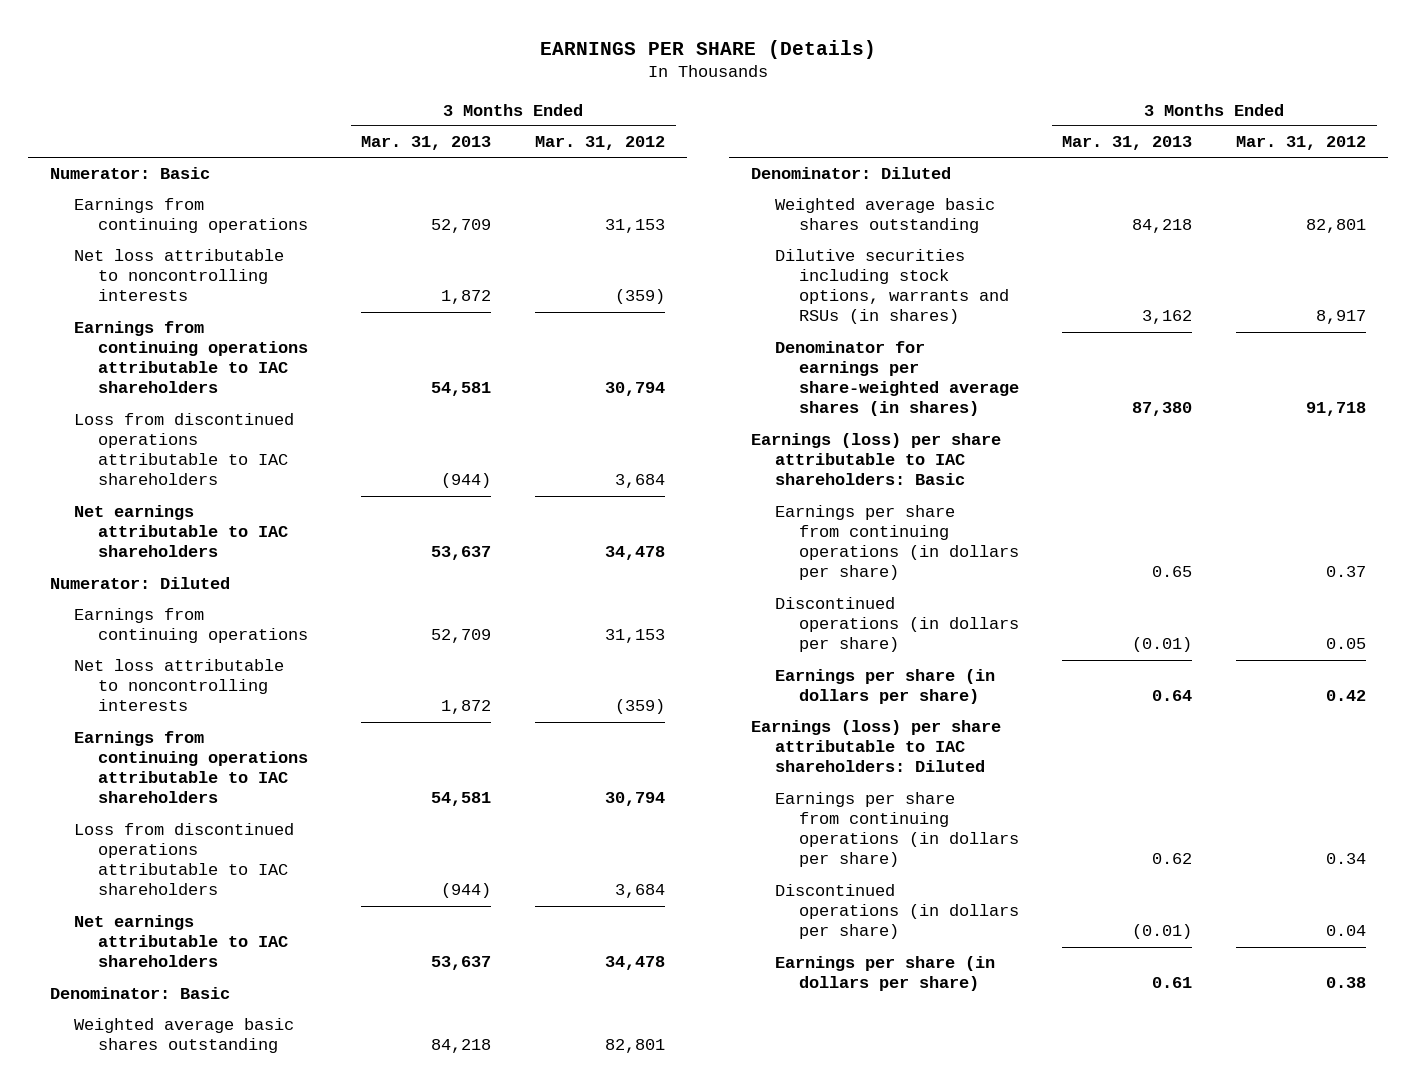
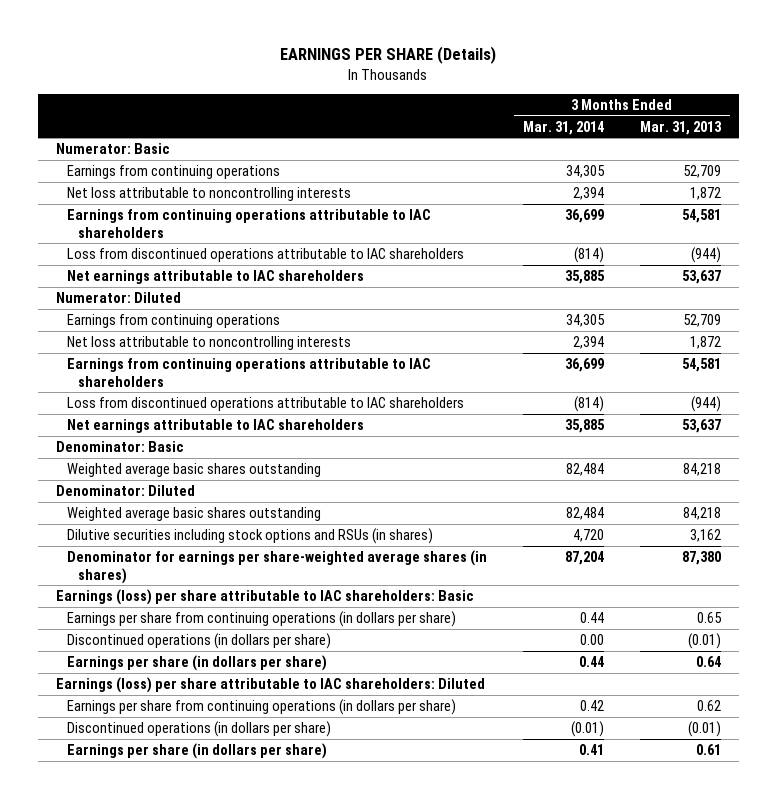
- | 3 Months Ended Mar. 31, 2013 | 3 Months Ended Mar. 31, 2012
+ | 3 Months Ended Mar. 31, 2014 | 3 Months Ended Mar. 31, 2013
- Dilutive securities including stock options, warrants and RSUs (in shares) | 3,162 | 8,917
+ Dilutive securities including stock options and RSUs (in shares) | 4,720 | 3,162

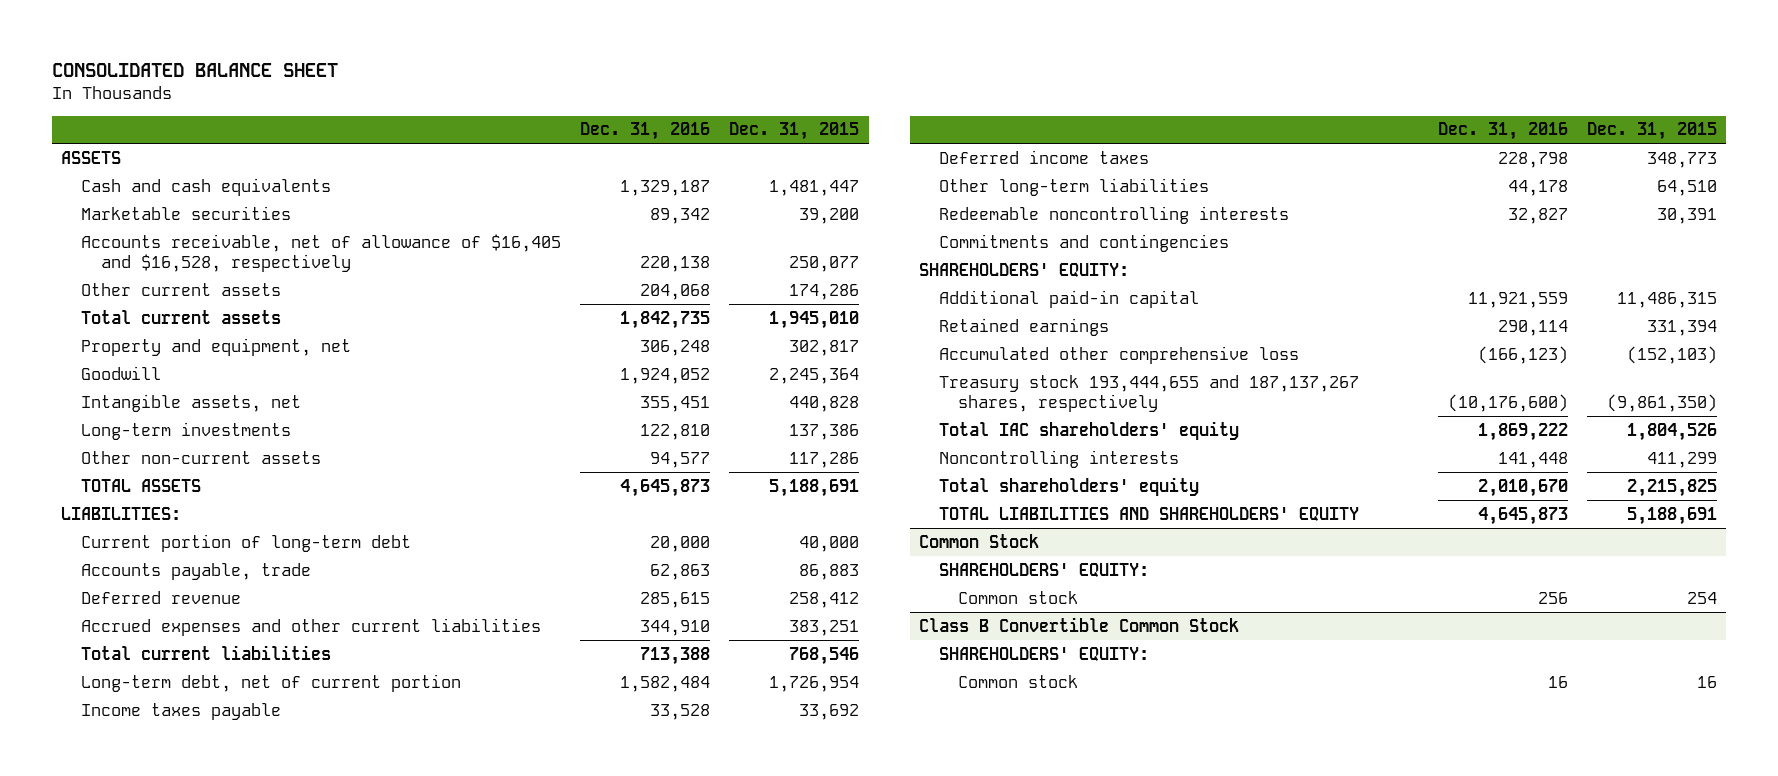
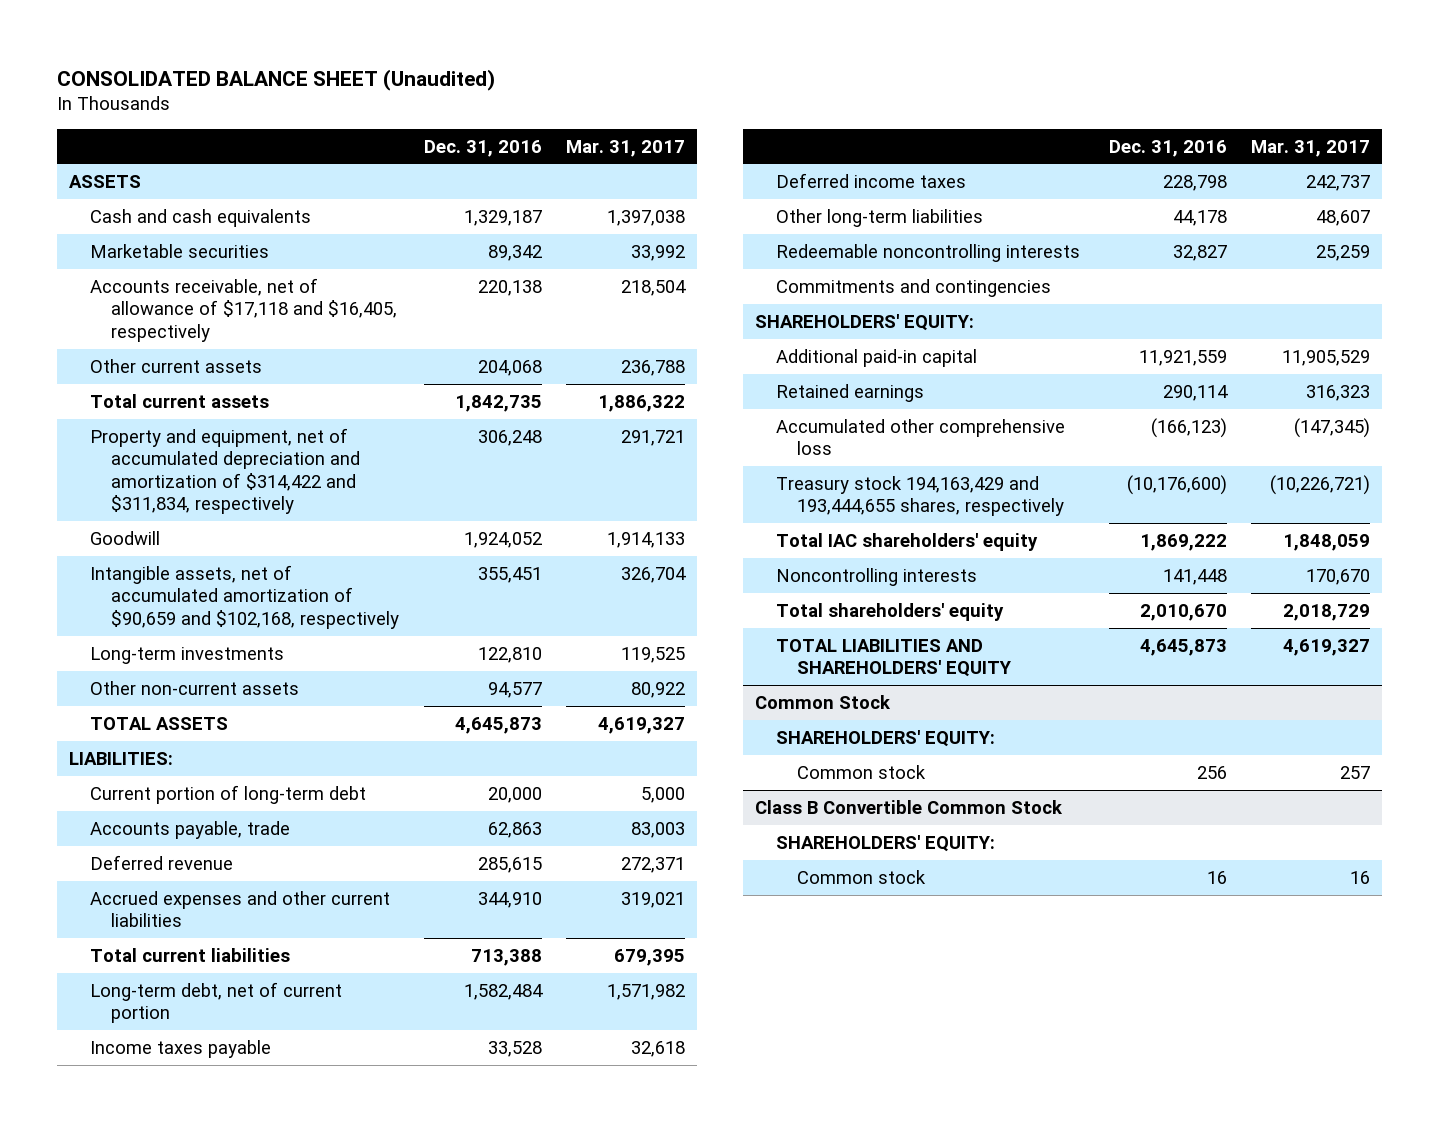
- CONSOLIDATED BALANCE SHEET
+ CONSOLIDATED BALANCE SHEET (Unaudited)
- | Dec. 31, 2016 | Dec. 31, 2015
+ | Dec. 31, 2016 | Mar. 31, 2017
- Accounts receivable, net of allowance of $16,405 and $16,528, respectively | 220,138 | 250,077
+ Accounts receivable, net of allowance of $17,118 and $16,405, respectively | 220,138 | 218,504
- Property and equipment, net | 306,248 | 302,817
+ Property and equipment, net of accumulated depreciation and amortization of $314,422 and $311,834, respectively | 306,248 | 291,721
- Intangible assets, net | 355,451 | 440,828
+ Intangible assets, net of accumulated amortization of $90,659 and $102,168, respectively | 355,451 | 326,704
- Treasury stock 193,444,655 and 187,137,267 shares, respectively | (10,176,600) | (9,861,350)
+ Treasury stock 194,163,429 and 193,444,655 shares, respectively | (10,176,600) | (10,226,721)

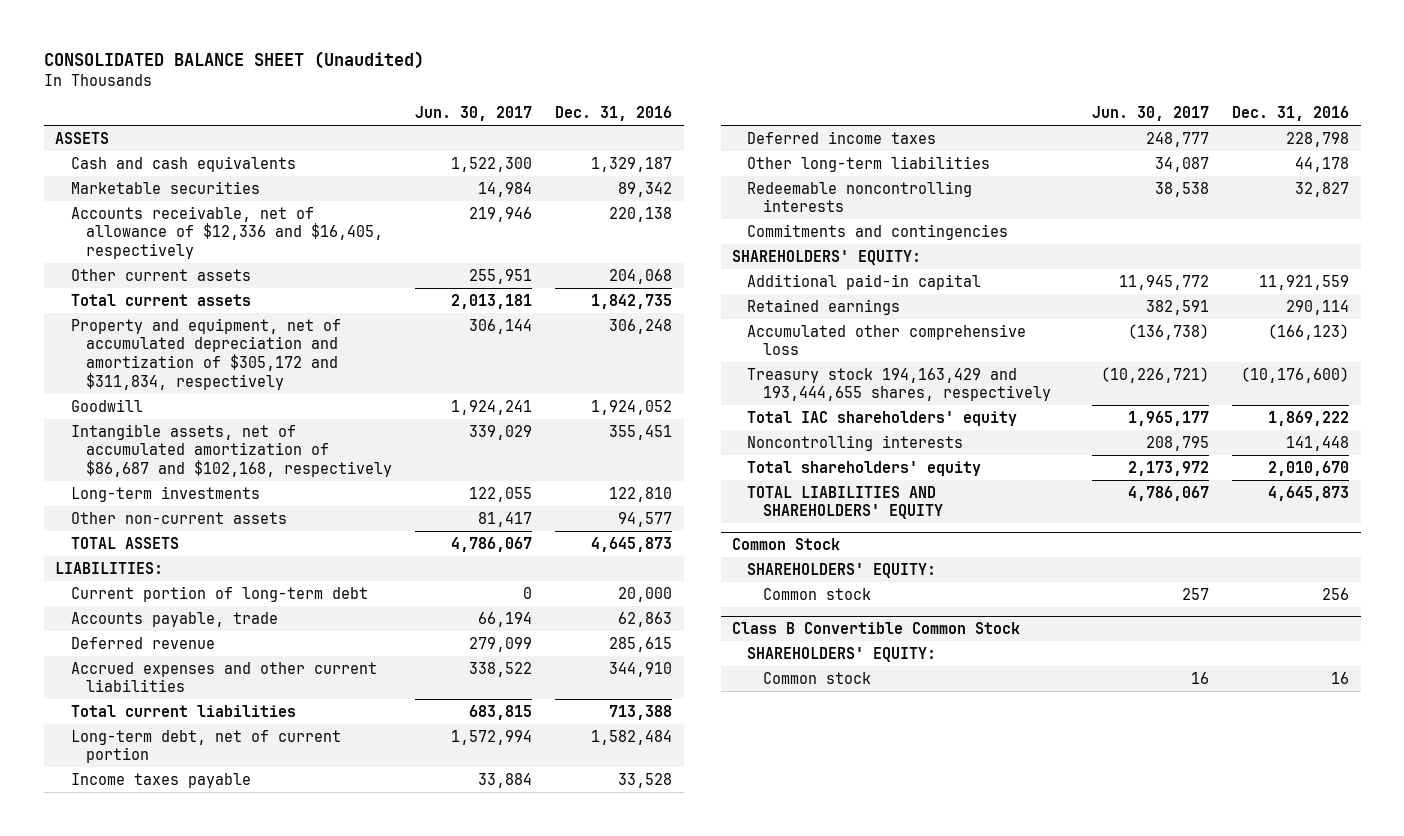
- | Dec. 31, 2016 | Mar. 31, 2017
+ | Jun. 30, 2017 | Dec. 31, 2016
- Accounts receivable, net of allowance of $17,118 and $16,405, respectively | 220,138 | 218,504
+ Accounts receivable, net of allowance of $12,336 and $16,405, respectively | 219,946 | 220,138
- Property and equipment, net of accumulated depreciation and amortization of $314,422 and $311,834, respectively | 306,248 | 291,721
+ Property and equipment, net of accumulated depreciation and amortization of $305,172 and $311,834, respectively | 306,144 | 306,248
- Intangible assets, net of accumulated amortization of $90,659 and $102,168, respectively | 355,451 | 326,704
+ Intangible assets, net of accumulated amortization of $86,687 and $102,168, respectively | 339,029 | 355,451

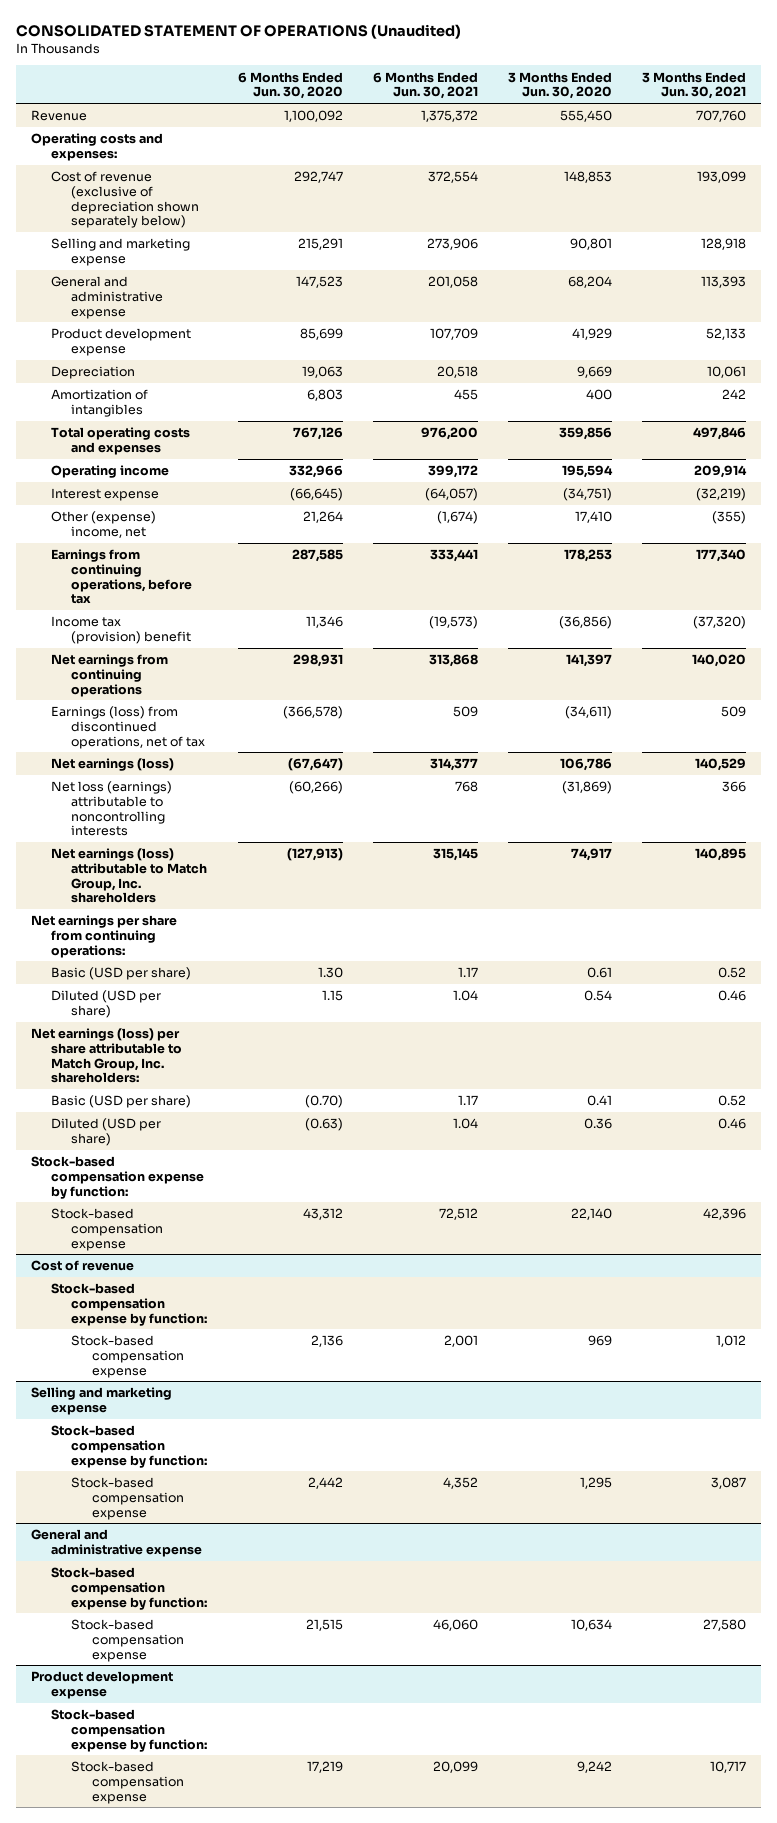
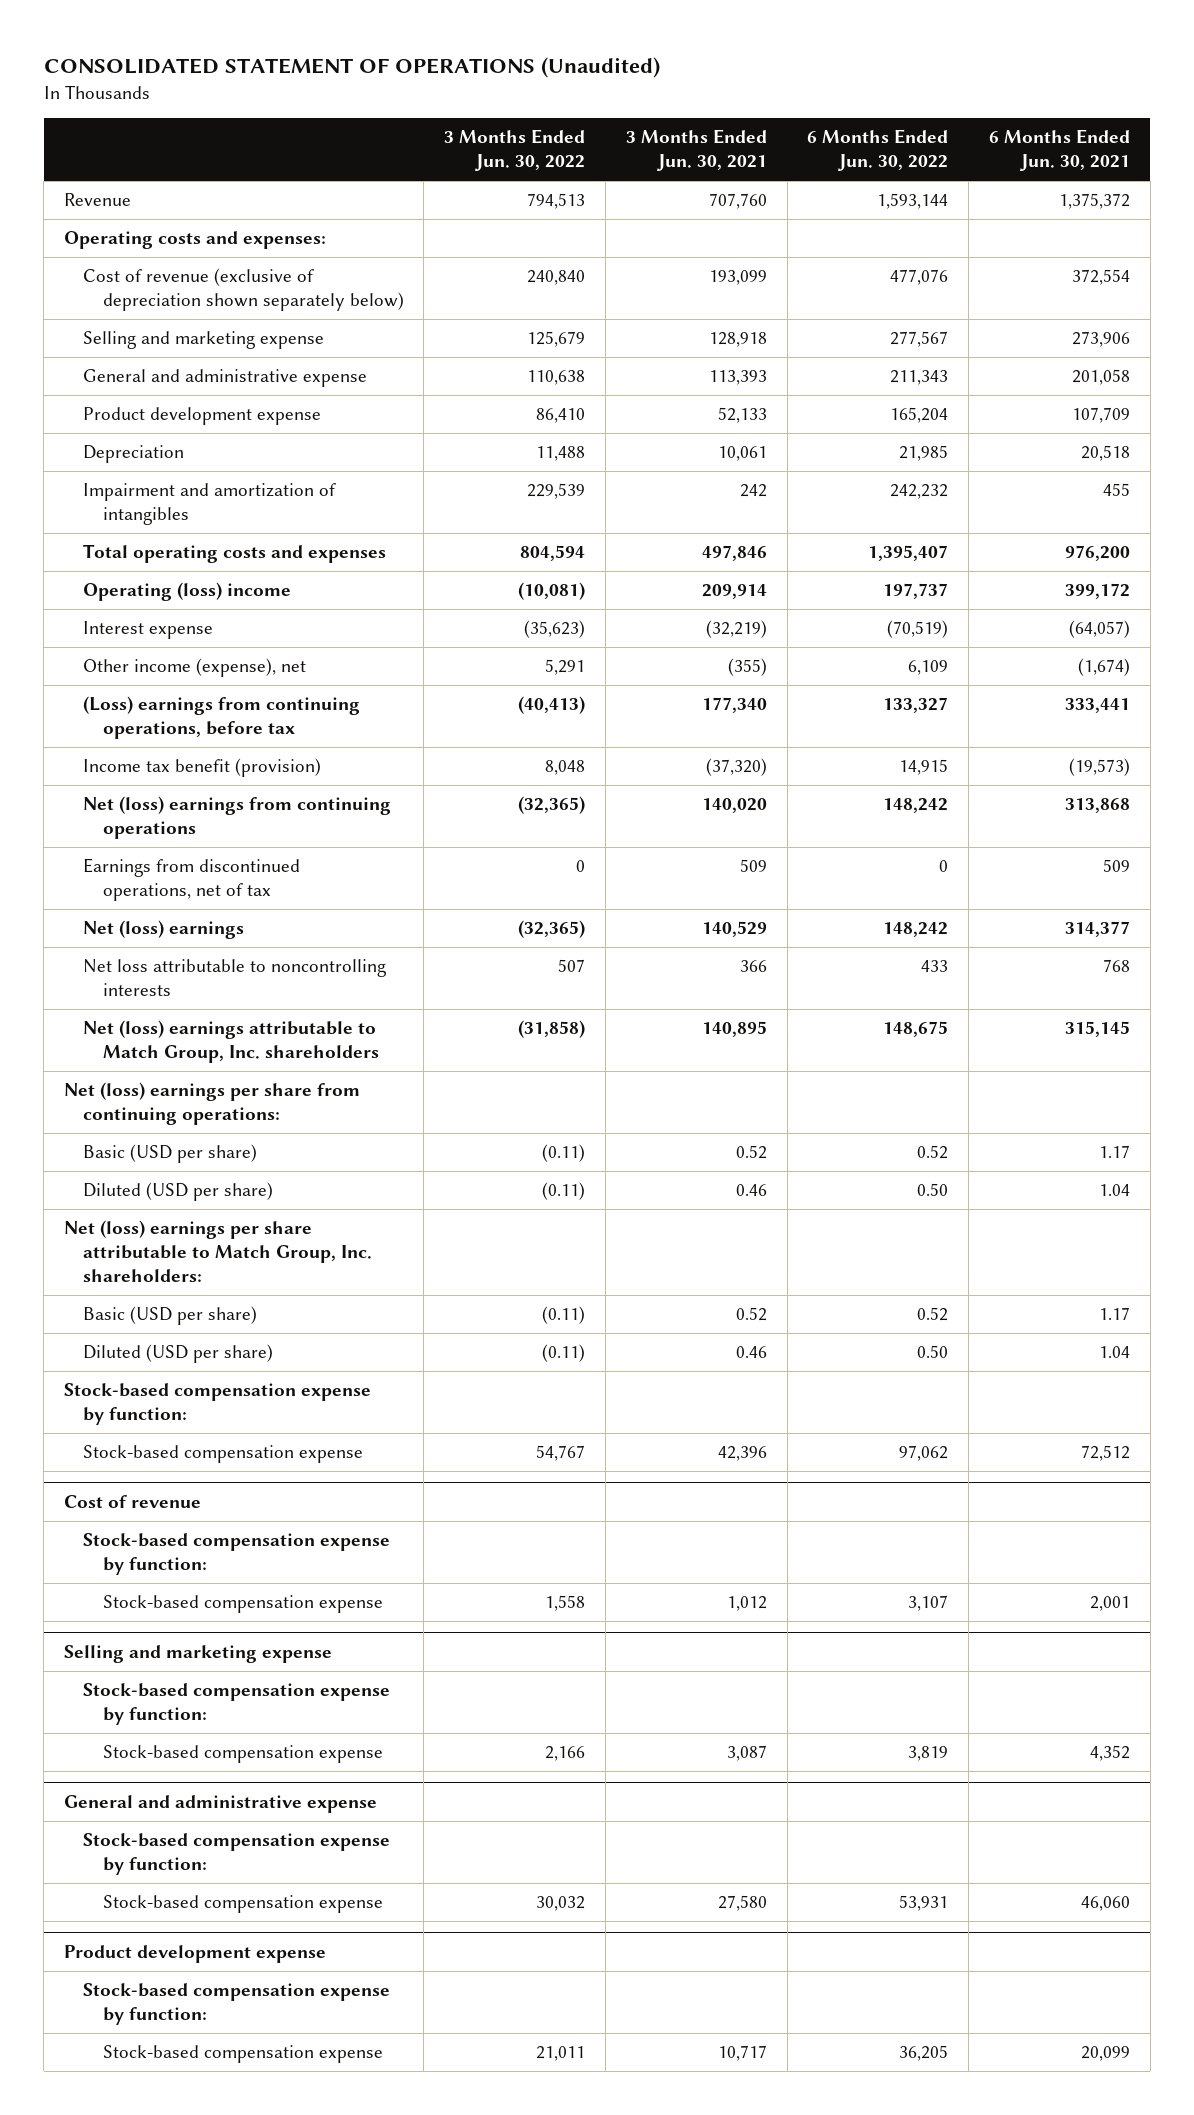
- | 6 Months Ended Jun. 30, 2020 | 6 Months Ended Jun. 30, 2021 | 3 Months Ended Jun. 30, 2020 | 3 Months Ended Jun. 30, 2021
+ | 3 Months Ended Jun. 30, 2022 | 3 Months Ended Jun. 30, 2021 | 6 Months Ended Jun. 30, 2022 | 6 Months Ended Jun. 30, 2021
- Amortization of intangibles | 6,803 | 455 | 400 | 242
+ Impairment and amortization of intangibles | 229,539 | 242 | 242,232 | 455
- Operating income | 332,966 | 399,172 | 195,594 | 209,914
+ Operating (loss) income | (10,081) | 209,914 | 197,737 | 399,172
- Other (expense) income, net | 21,264 | (1,674) | 17,410 | (355)
- Earnings from continuing operations, before tax | 287,585 | 333,441 | 178,253 | 177,340
- Income tax (provision) benefit | 11,346 | (19,573) | (36,856) | (37,320)
- Net earnings from continuing operations | 298,931 | 313,868 | 141,397 | 140,020
- Earnings (loss) from discontinued operations, net of tax | (366,578) | 509 | (34,611) | 509
- Net earnings (loss) | (67,647) | 314,377 | 106,786 | 140,529
- Net loss (earnings) attributable to noncontrolling interests | (60,266) | 768 | (31,869) | 366
- Net earnings (loss) attributable to Match Group, Inc. shareholders | (127,913) | 315,145 | 74,917 | 140,895
- Net earnings per share from continuing operations:
+ Other income (expense), net | 5,291 | (355) | 6,109 | (1,674)
+ (Loss) earnings from continuing operations, before tax | (40,413) | 177,340 | 133,327 | 333,441
+ Income tax benefit (provision) | 8,048 | (37,320) | 14,915 | (19,573)
+ Net (loss) earnings from continuing operations | (32,365) | 140,020 | 148,242 | 313,868
+ Earnings from discontinued operations, net of tax | 0 | 509 | 0 | 509
+ Net (loss) earnings | (32,365) | 140,529 | 148,242 | 314,377
+ Net loss attributable to noncontrolling interests | 507 | 366 | 433 | 768
+ Net (loss) earnings attributable to Match Group, Inc. shareholders | (31,858) | 140,895 | 148,675 | 315,145
+ Net (loss) earnings per share from continuing operations:
- Net earnings (loss) per share attributable to Match Group, Inc. shareholders:
+ Net (loss) earnings per share attributable to Match Group, Inc. shareholders:

